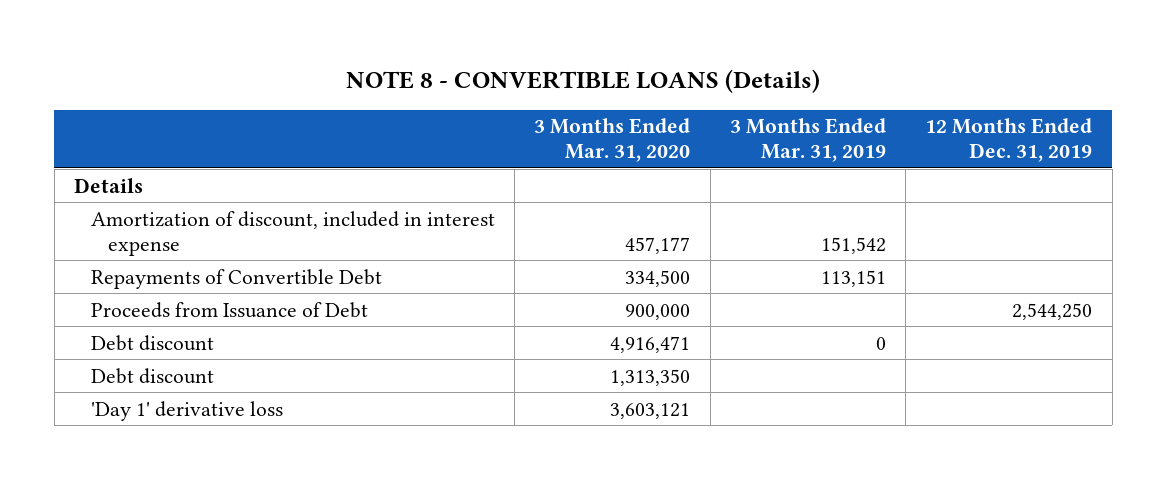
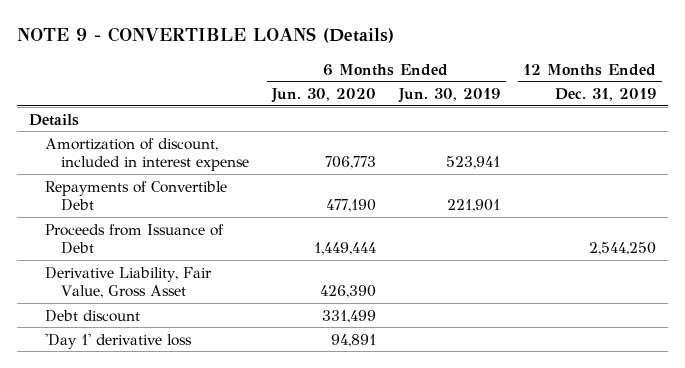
- NOTE 8 - CONVERTIBLE LOANS (Details)
+ NOTE 9 - CONVERTIBLE LOANS (Details)
- | 3 Months Ended Mar. 31, 2020 | 3 Months Ended Mar. 31, 2019 | 12 Months Ended Dec. 31, 2019
+ | 6 Months Ended Jun. 30, 2020 | 6 Months Ended Jun. 30, 2019 | 12 Months Ended Dec. 31, 2019
- Debt discount | 4,916,471 | 0 |
+ Derivative Liability, Fair Value, Gross Asset | 426,390 | |

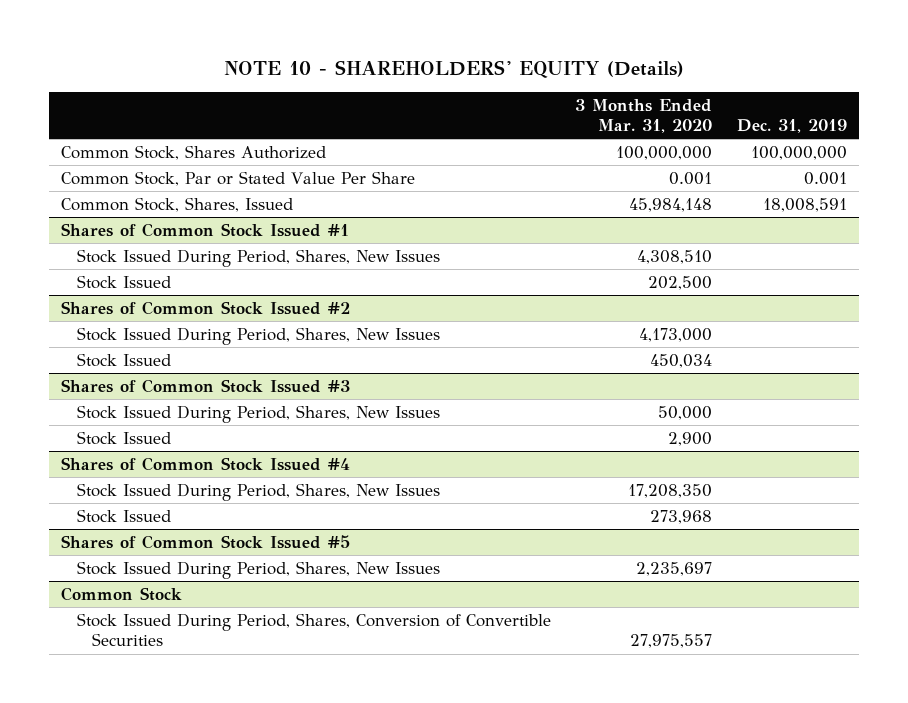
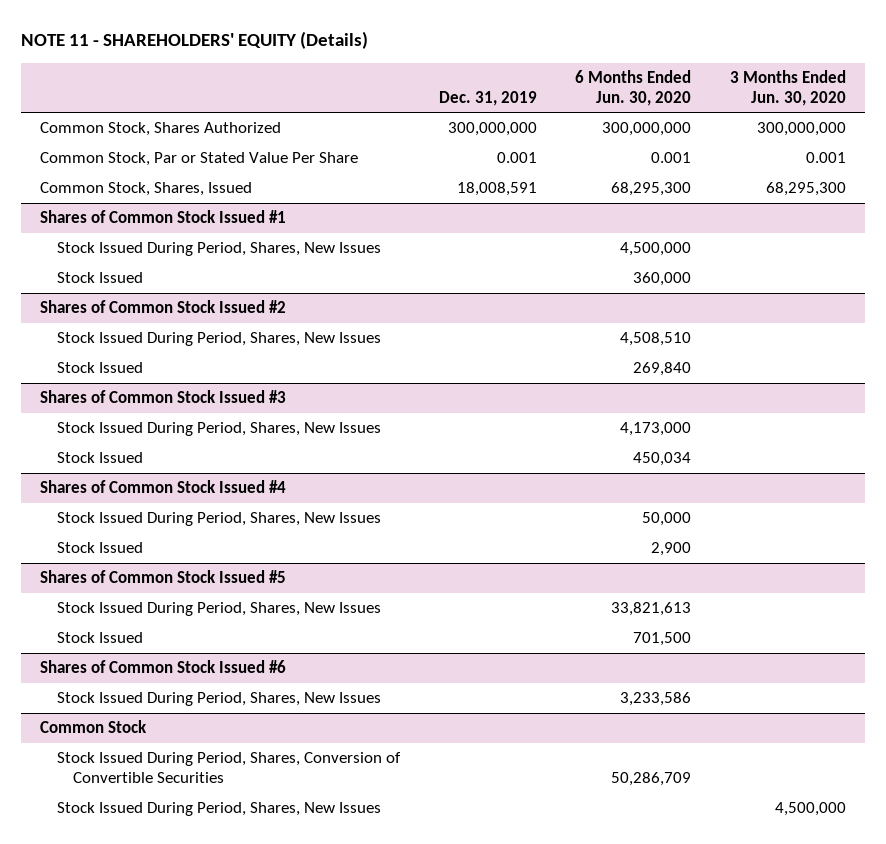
- NOTE 10 - SHAREHOLDERS' EQUITY (Details)
+ NOTE 11 - SHAREHOLDERS' EQUITY (Details)
- | 3 Months Ended Mar. 31, 2020 | Dec. 31, 2019
+ | Dec. 31, 2019 | 6 Months Ended Jun. 30, 2020 | 3 Months Ended Jun. 30, 2020
- Common Stock, Shares Authorized | 100,000,000 | 100,000,000
+ Common Stock, Shares Authorized | 300,000,000 | 300,000,000 | 300,000,000
@ Shares of Common Stock Issued #5
+ Stock Issued | | 701,500 |
+ Shares of Common Stock Issued #6
+ Stock Issued During Period, Shares, New Issues | | 3,233,586 |
@ Common Stock
+ Stock Issued During Period, Shares, New Issues | | | 4,500,000

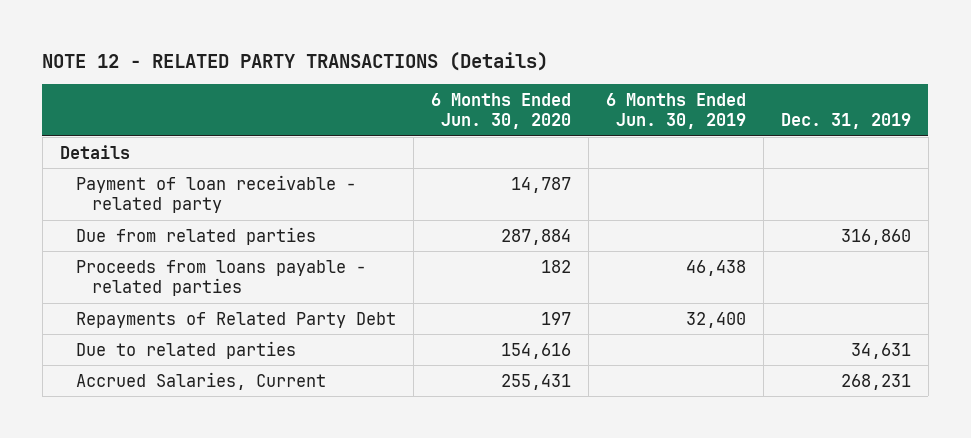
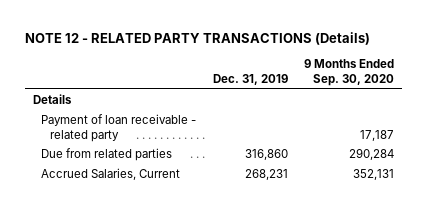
- | 6 Months Ended Jun. 30, 2020 | 6 Months Ended Jun. 30, 2019 | Dec. 31, 2019
+ | Dec. 31, 2019 | 9 Months Ended Sep. 30, 2020
- Proceeds from loans payable - related parties | 182 | 46,438 |
- Repayments of Related Party Debt | 197 | 32,400 |
- Due to related parties | 154,616 | | 34,631

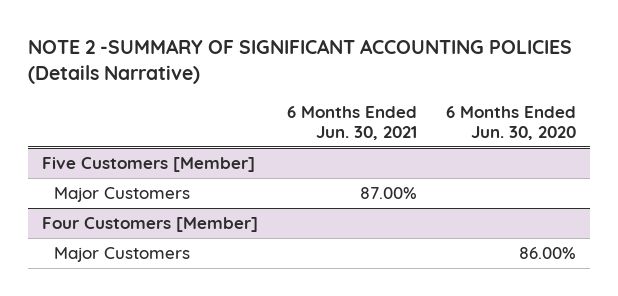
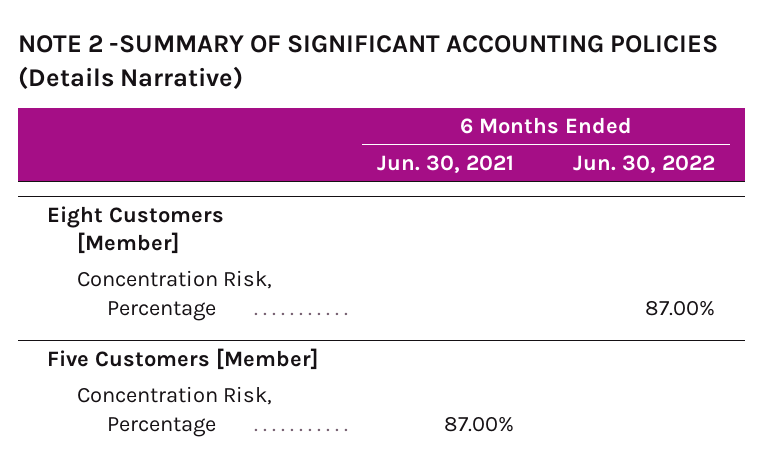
- | 6 Months Ended Jun. 30, 2021 | 6 Months Ended Jun. 30, 2020
+ | 6 Months Ended Jun. 30, 2021 | 6 Months Ended Jun. 30, 2022
+ Eight Customers [Member]
+ Concentration Risk, Percentage | | 87.00%
@ Five Customers [Member]
- Major Customers | 87.00% |
- Four Customers [Member]
- Major Customers | | 86.00%
@ Five Customers [Member]
+ Concentration Risk, Percentage | 87.00% |

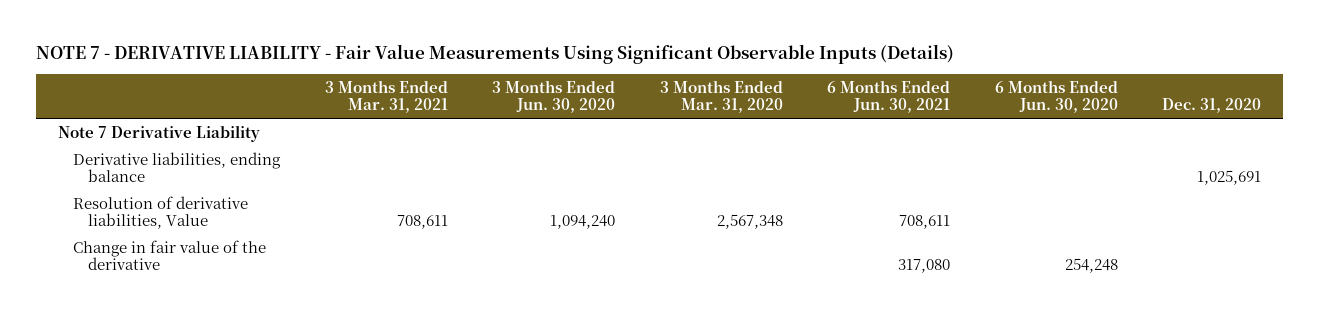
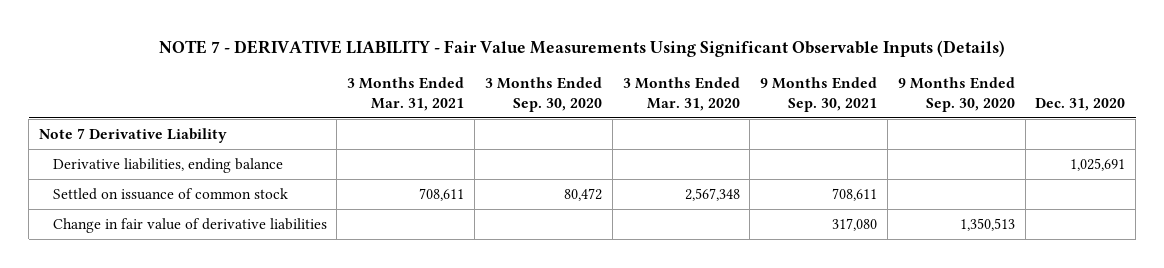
- | 3 Months Ended Mar. 31, 2021 | 3 Months Ended Jun. 30, 2020 | 3 Months Ended Mar. 31, 2020 | 6 Months Ended Jun. 30, 2021 | 6 Months Ended Jun. 30, 2020 | Dec. 31, 2020
+ | 3 Months Ended Mar. 31, 2021 | 3 Months Ended Sep. 30, 2020 | 3 Months Ended Mar. 31, 2020 | 9 Months Ended Sep. 30, 2021 | 9 Months Ended Sep. 30, 2020 | Dec. 31, 2020
- Resolution of derivative liabilities, Value | 708,611 | 1,094,240 | 2,567,348 | 708,611 | |
- Change in fair value of the derivative | | | | 317,080 | 254,248 |
+ Settled on issuance of common stock | 708,611 | 80,472 | 2,567,348 | 708,611 | |
+ Change in fair value of derivative liabilities | | | | 317,080 | 1,350,513 |

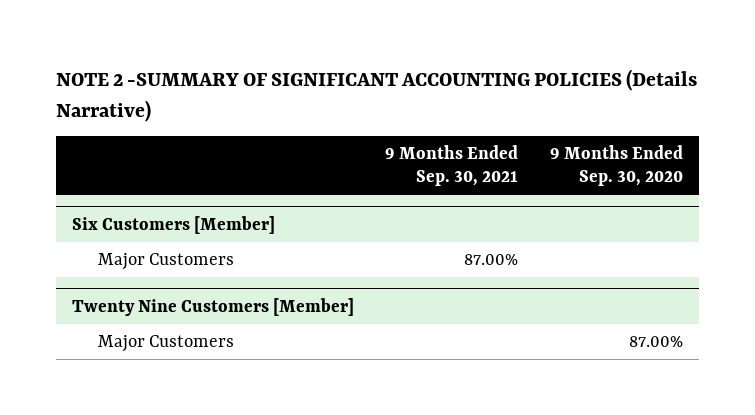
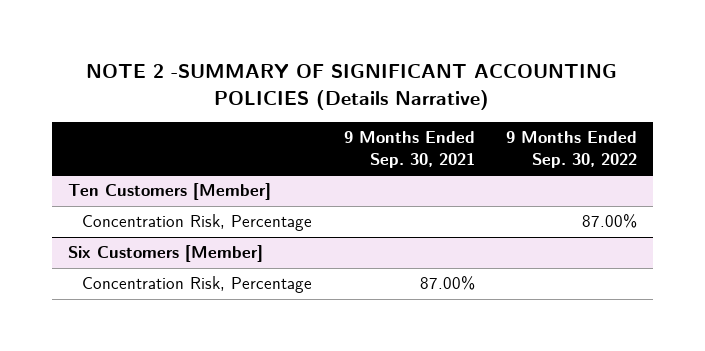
- | 9 Months Ended Sep. 30, 2021 | 9 Months Ended Sep. 30, 2020
+ | 9 Months Ended Sep. 30, 2021 | 9 Months Ended Sep. 30, 2022
+ Ten Customers [Member]
+ Concentration Risk, Percentage | | 87.00%
@ Six Customers [Member]
- Major Customers | 87.00% |
- Twenty Nine Customers [Member]
- Major Customers | | 87.00%
@ Six Customers [Member]
+ Concentration Risk, Percentage | 87.00% |

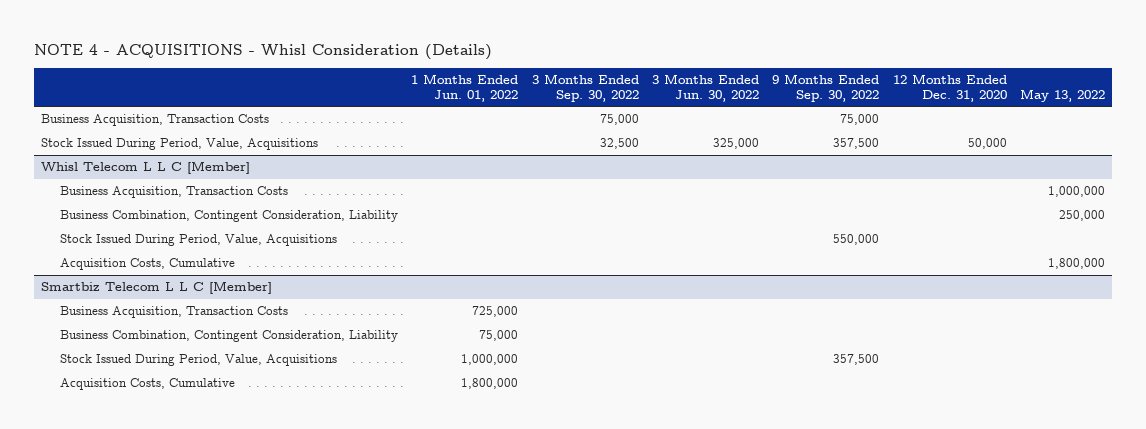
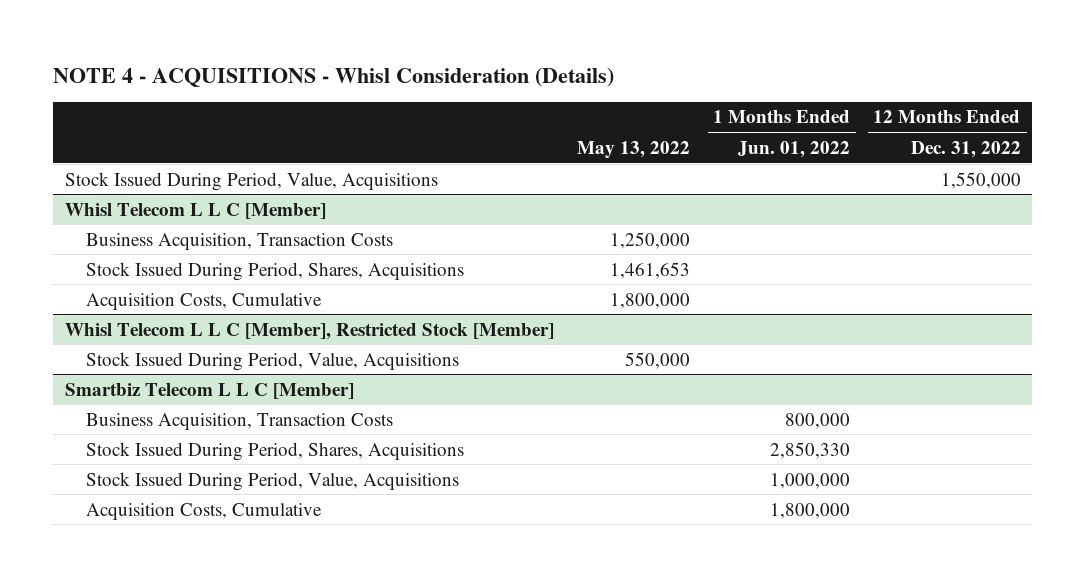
- | 1 Months Ended Jun. 01, 2022 | 3 Months Ended Sep. 30, 2022 | 3 Months Ended Jun. 30, 2022 | 9 Months Ended Sep. 30, 2022 | 12 Months Ended Dec. 31, 2020 | May 13, 2022
+ | May 13, 2022 | 1 Months Ended Jun. 01, 2022 | 12 Months Ended Dec. 31, 2022
- Business Acquisition, Transaction Costs | | 75,000 | | 75,000 | |
@ Whisl Telecom L L C [Member]
- Business Acquisition, Transaction Costs | | | | | | 1,000,000
- Business Combination, Contingent Consideration, Liability | | | | | | 250,000
- Stock Issued During Period, Value, Acquisitions | | | | 550,000 | |
+ Business Acquisition, Transaction Costs | 1,250,000 | |
+ Stock Issued During Period, Shares, Acquisitions | 1,461,653 | |
+ Whisl Telecom L L C [Member], Restricted Stock [Member]
+ Stock Issued During Period, Value, Acquisitions | 550,000 | |
@ Smartbiz Telecom L L C [Member]
- Business Acquisition, Transaction Costs | 725,000 | | | | |
- Business Combination, Contingent Consideration, Liability | 75,000 | | | | |
+ Business Acquisition, Transaction Costs | | 800,000 |
+ Stock Issued During Period, Shares, Acquisitions | | 2,850,330 |

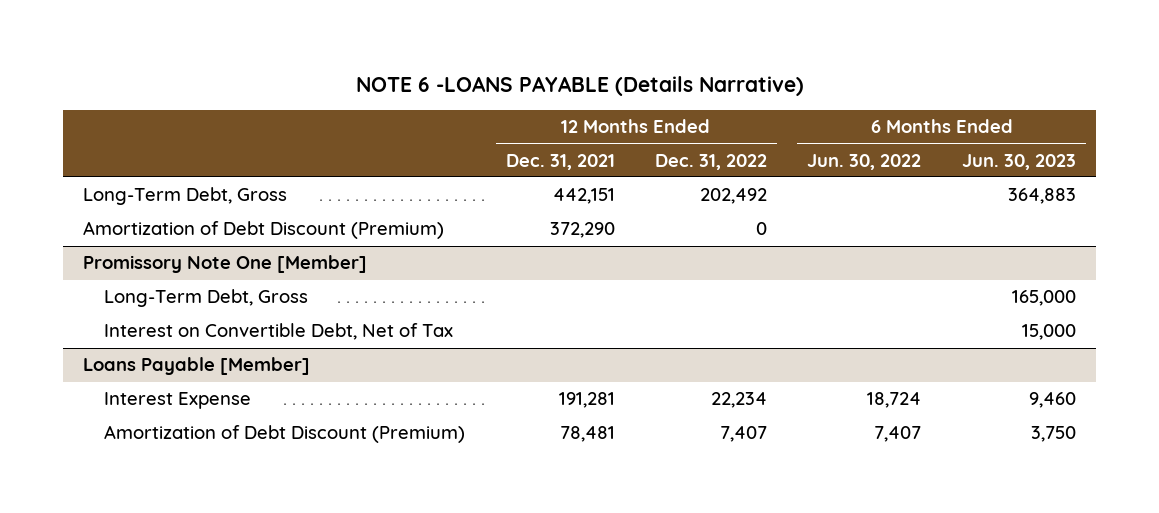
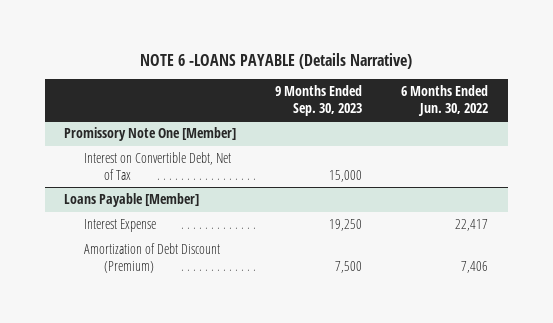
- | 12 Months Ended Dec. 31, 2021 | 12 Months Ended Dec. 31, 2022 | 6 Months Ended Jun. 30, 2022 | 6 Months Ended Jun. 30, 2023
+ | 9 Months Ended Sep. 30, 2023 | 6 Months Ended Jun. 30, 2022
- Long-Term Debt, Gross | 442,151 | 202,492 | | 364,883
- Amortization of Debt Discount (Premium) | 372,290 | 0 | |
@ Promissory Note One [Member]
- Long-Term Debt, Gross | | | | 165,000
@ Loans Payable [Member]
- Interest Expense | 191,281 | 22,234 | 18,724 | 9,460
- Amortization of Debt Discount (Premium) | 78,481 | 7,407 | 7,407 | 3,750
+ Interest Expense | 19,250 | 22,417
+ Amortization of Debt Discount (Premium) | 7,500 | 7,406

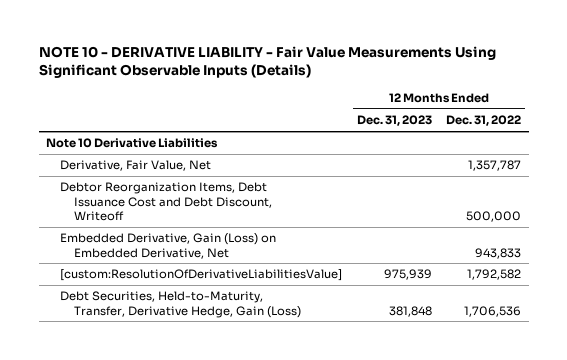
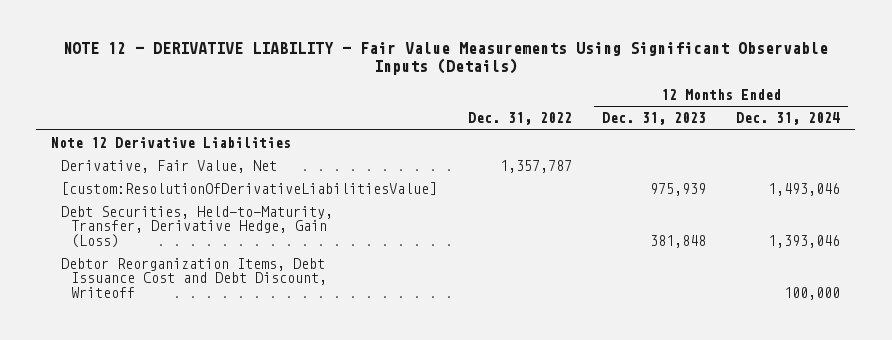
- NOTE 10 - DERIVATIVE LIABILITY - Fair Value Measurements Using Significant Observable Inputs (Details)
+ NOTE 12 - DERIVATIVE LIABILITY - Fair Value Measurements Using Significant Observable Inputs (Details)
- | 12 Months Ended Dec. 31, 2023 | 12 Months Ended Dec. 31, 2022
+ | Dec. 31, 2022 | 12 Months Ended Dec. 31, 2023 | 12 Months Ended Dec. 31, 2024
- Note 10 Derivative Liabilities
+ Note 12 Derivative Liabilities
- Embedded Derivative, Gain (Loss) on Embedded Derivative, Net | | 943,833
moved down: Debtor Reorganization Items, Debt Issuance Cost and Debt Discount, Writeoff | | | 100,000

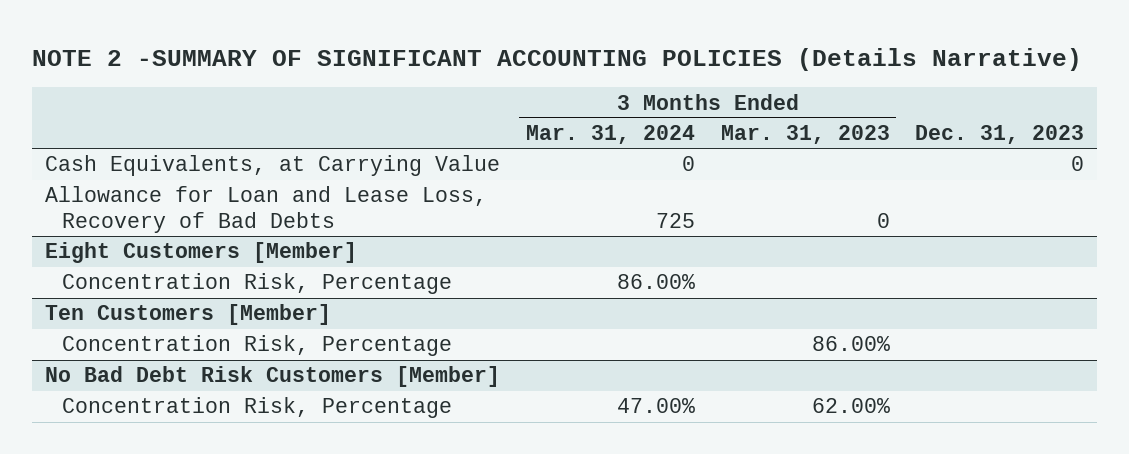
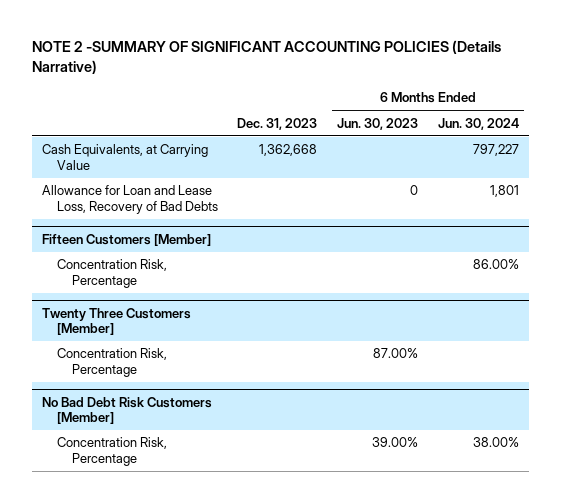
- | 3 Months Ended Mar. 31, 2024 | 3 Months Ended Mar. 31, 2023 | Dec. 31, 2023
+ | Dec. 31, 2023 | 6 Months Ended Jun. 30, 2023 | 6 Months Ended Jun. 30, 2024
- Cash Equivalents, at Carrying Value | 0 | | 0
+ Cash Equivalents, at Carrying Value | 1,362,668 | | 797,227
- Eight Customers [Member]
- Concentration Risk, Percentage | 86.00% | |
- Ten Customers [Member]
- Concentration Risk, Percentage | | 86.00% |
+ Fifteen Customers [Member]
+ Concentration Risk, Percentage | | | 86.00%
+ Twenty Three Customers [Member]
+ Concentration Risk, Percentage | | 87.00% |

